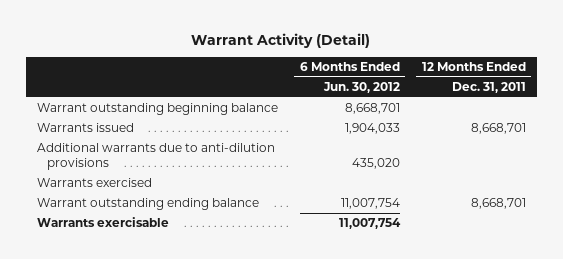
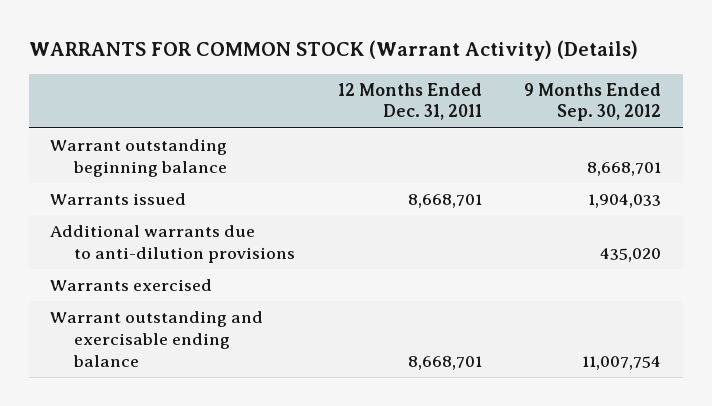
- Warrant Activity (Detail)
+ WARRANTS FOR COMMON STOCK (Warrant Activity) (Details)
- | 6 Months Ended Jun. 30, 2012 | 12 Months Ended Dec. 31, 2011
+ | 12 Months Ended Dec. 31, 2011 | 9 Months Ended Sep. 30, 2012
- Warrant outstanding ending balance | 11,007,754 | 8,668,701
- Warrants exercisable | 11,007,754 |
+ Warrant outstanding and exercisable ending balance | 8,668,701 | 11,007,754

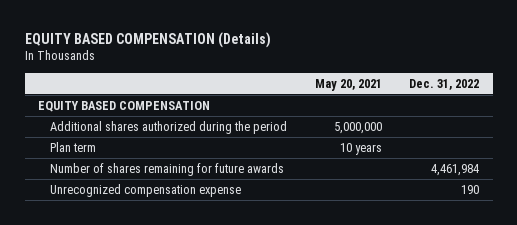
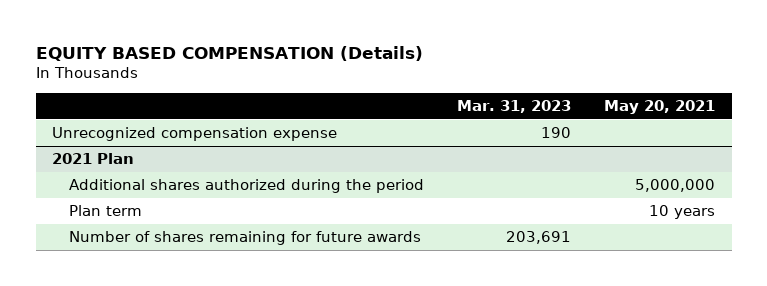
- | May 20, 2021 | Dec. 31, 2022
+ | Mar. 31, 2023 | May 20, 2021
- EQUITY BASED COMPENSATION
- Additional shares authorized during the period | 5,000,000 |
- Plan term | 10 years |
- Number of shares remaining for future awards | | 4,461,984
+ 2021 Plan
+ Additional shares authorized during the period | | 5,000,000
+ Plan term | | 10 years
+ Number of shares remaining for future awards | 203,691 |

